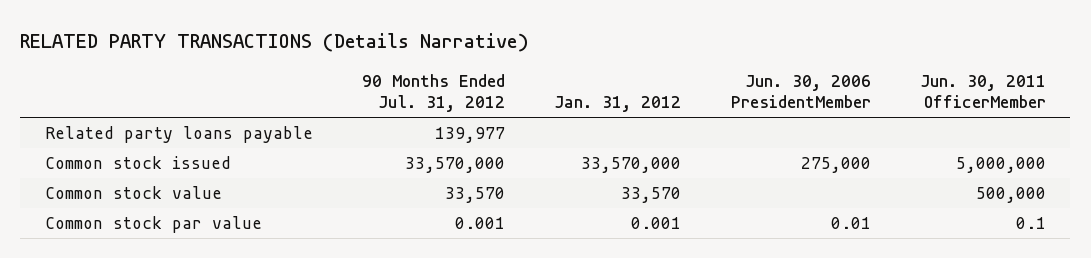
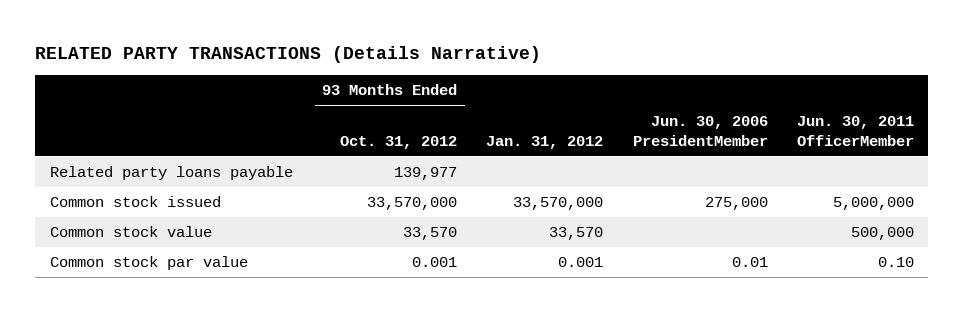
- | 90 Months Ended Jul. 31, 2012 | Jan. 31, 2012 | Jun. 30, 2006 PresidentMember | Jun. 30, 2011 OfficerMember
+ | 93 Months Ended Oct. 31, 2012 | Jan. 31, 2012 | Jun. 30, 2006 PresidentMember | Jun. 30, 2011 OfficerMember
- Common stock par value | 0.001 | 0.001 | 0.01 | 0.1
+ Common stock par value | 0.001 | 0.001 | 0.01 | 0.10

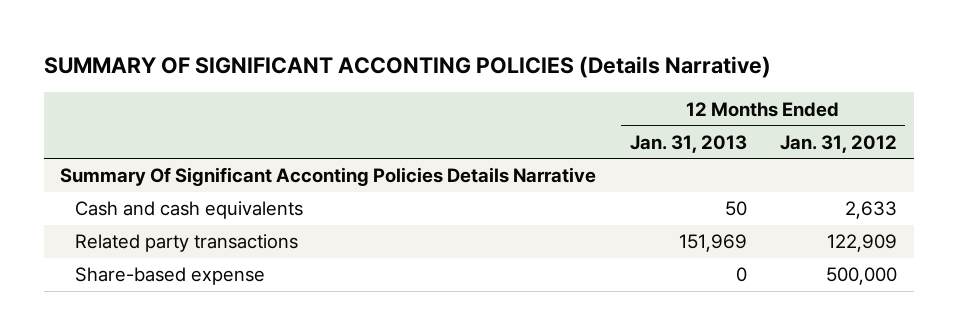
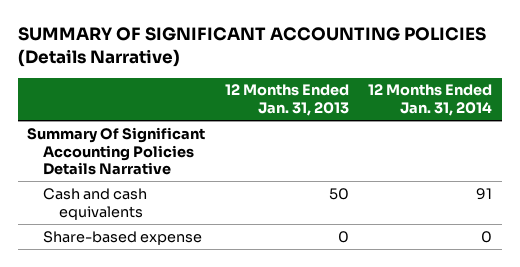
- SUMMARY OF SIGNIFICANT ACCONTING POLICIES (Details Narrative)
+ SUMMARY OF SIGNIFICANT ACCOUNTING POLICIES (Details Narrative)
- | 12 Months Ended Jan. 31, 2013 | 12 Months Ended Jan. 31, 2012
+ | 12 Months Ended Jan. 31, 2013 | 12 Months Ended Jan. 31, 2014
- Summary Of Significant Acconting Policies Details Narrative
+ Summary Of Significant Accounting Policies Details Narrative
- Related party transactions | 151,969 | 122,909

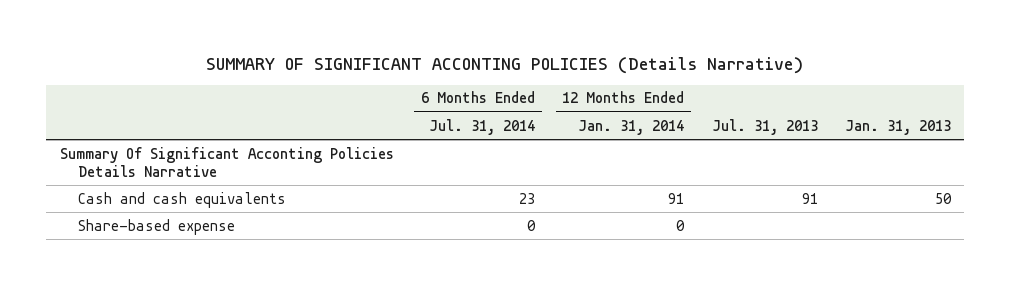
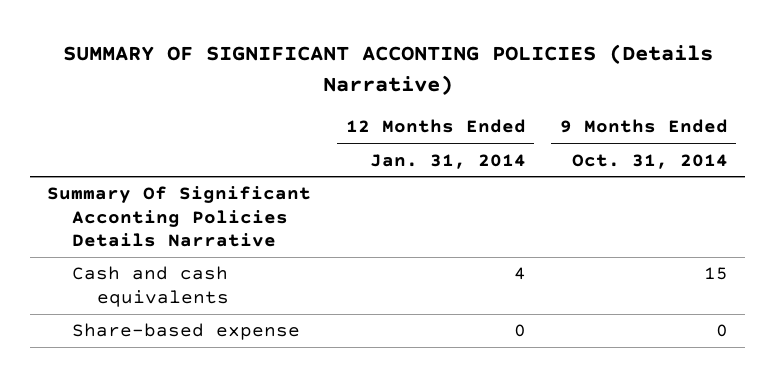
- | 6 Months Ended Jul. 31, 2014 | 12 Months Ended Jan. 31, 2014 | Jul. 31, 2013 | Jan. 31, 2013
+ | 12 Months Ended Jan. 31, 2014 | 9 Months Ended Oct. 31, 2014
- Cash and cash equivalents | 23 | 91 | 91 | 50
+ Cash and cash equivalents | 4 | 15

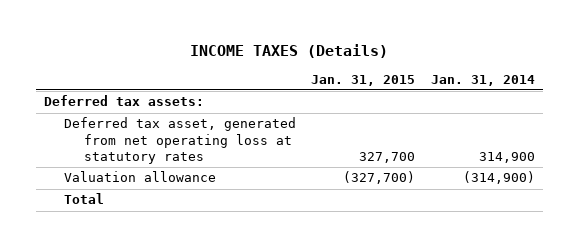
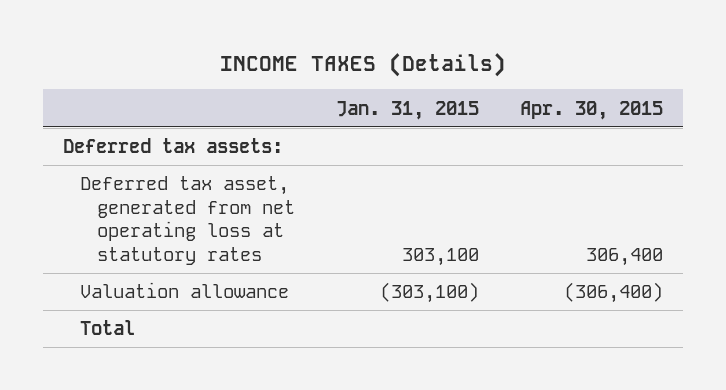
- | Jan. 31, 2015 | Jan. 31, 2014
+ | Jan. 31, 2015 | Apr. 30, 2015
- Deferred tax asset, generated from net operating loss at statutory rates | 327,700 | 314,900
- Valuation allowance | (327,700) | (314,900)
+ Deferred tax asset, generated from net operating loss at statutory rates | 303,100 | 306,400
+ Valuation allowance | (303,100) | (306,400)

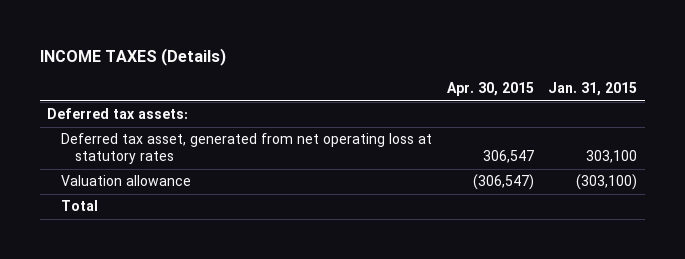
- | Jan. 31, 2015 | Apr. 30, 2015
+ | Apr. 30, 2015 | Jan. 31, 2015
- Deferred tax asset, generated from net operating loss at statutory rates | 303,100 | 306,400
- Valuation allowance | (303,100) | (306,400)
+ Deferred tax asset, generated from net operating loss at statutory rates | 306,547 | 303,100
+ Valuation allowance | (306,547) | (303,100)

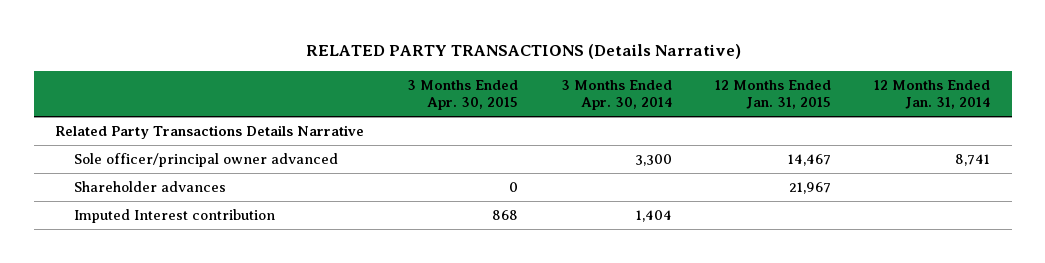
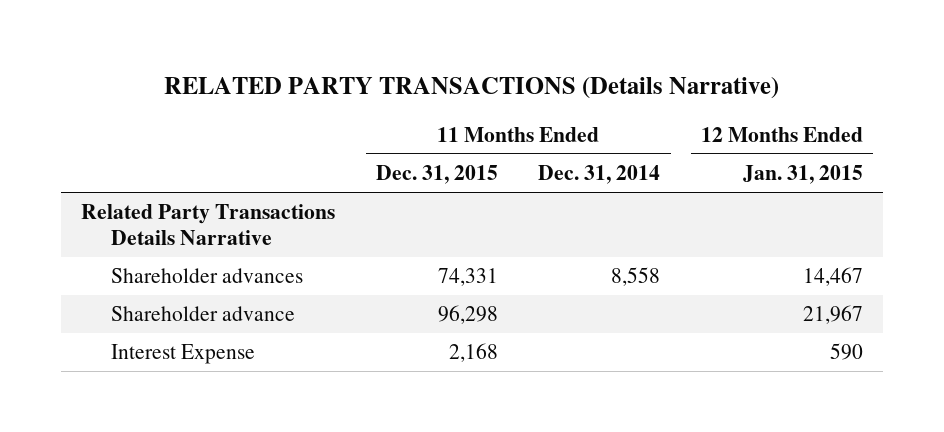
- | 3 Months Ended Apr. 30, 2015 | 3 Months Ended Apr. 30, 2014 | 12 Months Ended Jan. 31, 2015 | 12 Months Ended Jan. 31, 2014
+ | 11 Months Ended Dec. 31, 2015 | 11 Months Ended Dec. 31, 2014 | 12 Months Ended Jan. 31, 2015
- Sole officer/principal owner advanced | | 3,300 | 14,467 | 8,741
- Shareholder advances | 0 | | 21,967 |
- Imputed Interest contribution | 868 | 1,404 | |
+ Shareholder advances | 74,331 | 8,558 | 14,467
+ Shareholder advance | 96,298 | | 21,967
+ Interest Expense | 2,168 | | 590

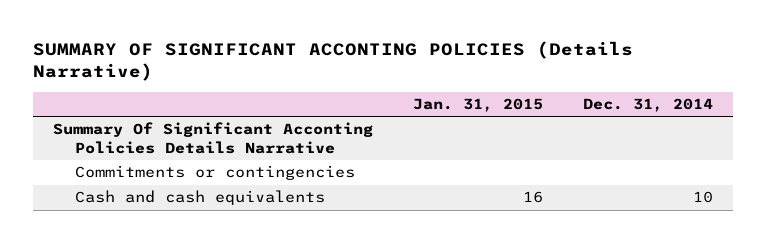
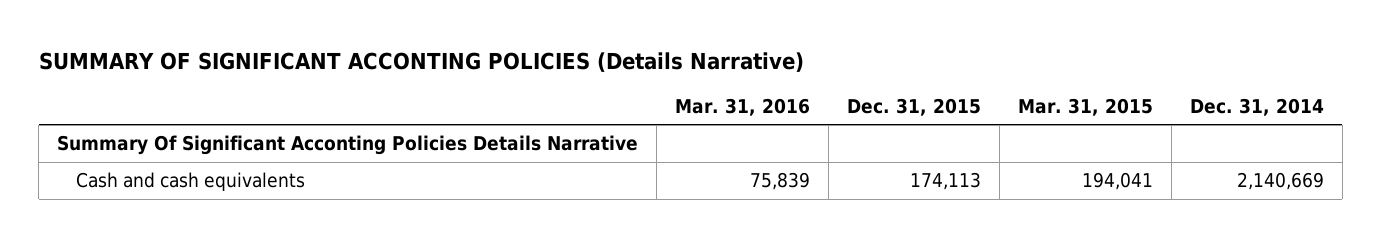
- | Jan. 31, 2015 | Dec. 31, 2014
+ | Mar. 31, 2016 | Dec. 31, 2015 | Mar. 31, 2015 | Dec. 31, 2014
- Commitments or contingencies
- Cash and cash equivalents | 16 | 10
+ Cash and cash equivalents | 75,839 | 174,113 | 194,041 | 2,140,669

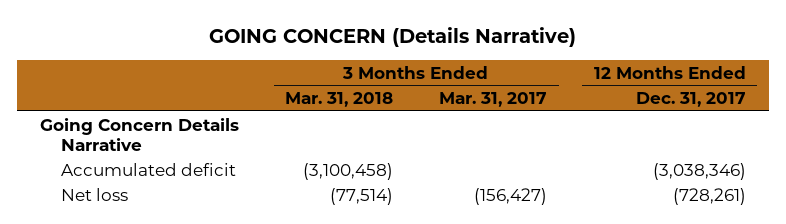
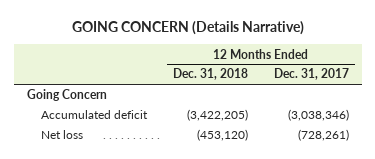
- | 3 Months Ended Mar. 31, 2018 | 3 Months Ended Mar. 31, 2017 | 12 Months Ended Dec. 31, 2017
+ | 12 Months Ended Dec. 31, 2018 | 12 Months Ended Dec. 31, 2017
- Going Concern Details Narrative
+ Going Concern

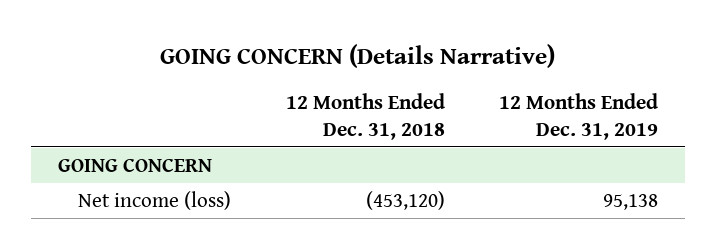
- | 12 Months Ended Dec. 31, 2018 | 12 Months Ended Dec. 31, 2017
+ | 12 Months Ended Dec. 31, 2018 | 12 Months Ended Dec. 31, 2019
- Going Concern
- Accumulated deficit | (3,422,205) | (3,038,346)
- Net loss | (453,120) | (728,261)
+ GOING CONCERN
+ Net income (loss) | (453,120) | 95,138

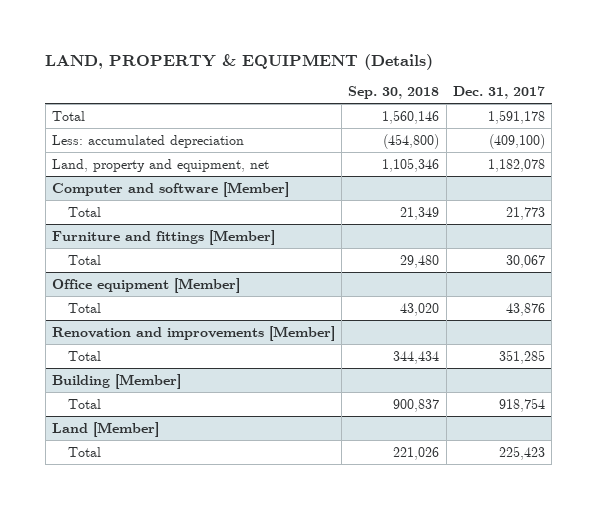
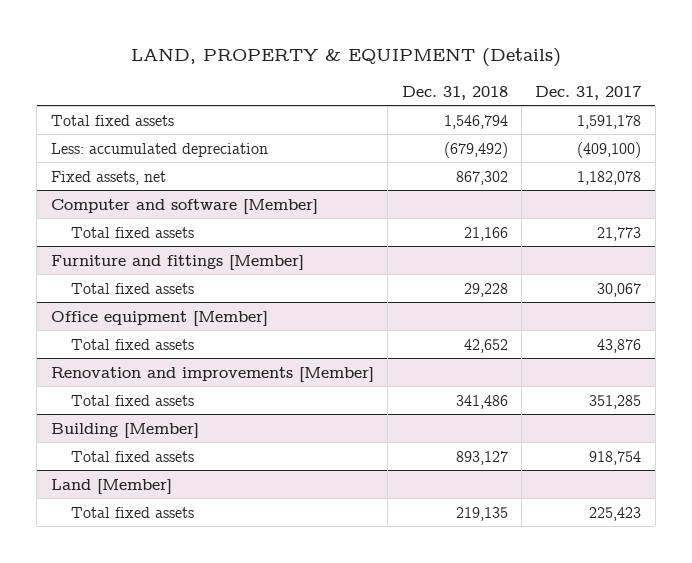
- | Sep. 30, 2018 | Dec. 31, 2017
+ | Dec. 31, 2018 | Dec. 31, 2017
- Total | 1,560,146 | 1,591,178
+ Total fixed assets | 1,546,794 | 1,591,178
- Land, property and equipment, net | 1,105,346 | 1,182,078
+ Fixed assets, net | 867,302 | 1,182,078
@ Computer and software [Member]
- Total | 21,349 | 21,773
+ Total fixed assets | 21,166 | 21,773
@ Furniture and fittings [Member]
- Total | 29,480 | 30,067
+ Total fixed assets | 29,228 | 30,067
@ Office equipment [Member]
- Total | 43,020 | 43,876
+ Total fixed assets | 42,652 | 43,876
@ Renovation and improvements [Member]
- Total | 344,434 | 351,285
+ Total fixed assets | 341,486 | 351,285
@ Building [Member]
- Total | 900,837 | 918,754
+ Total fixed assets | 893,127 | 918,754
@ Land [Member]
- Total | 221,026 | 225,423
+ Total fixed assets | 219,135 | 225,423

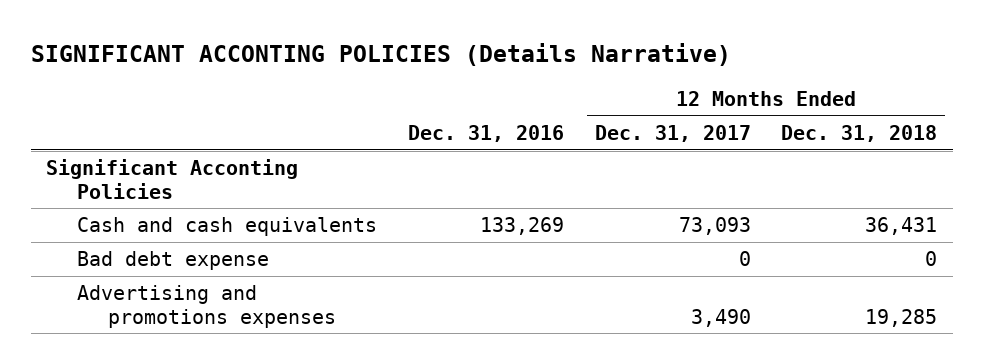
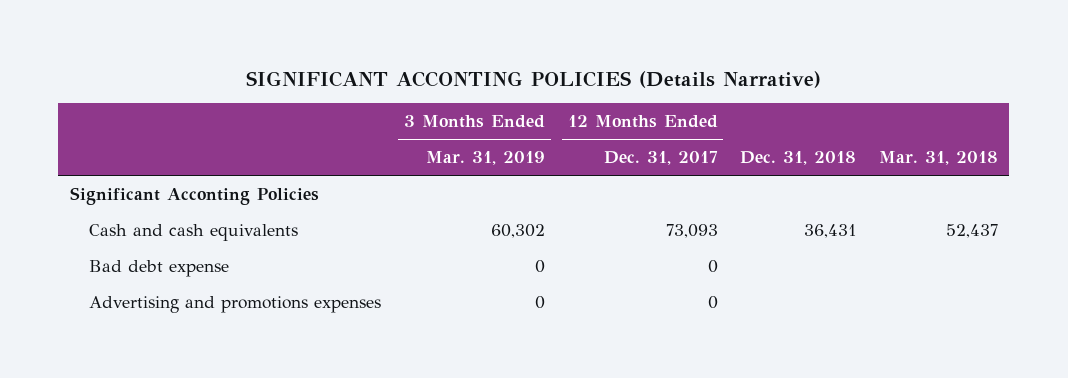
- | Dec. 31, 2016 | 12 Months Ended Dec. 31, 2017 | 12 Months Ended Dec. 31, 2018
+ | 3 Months Ended Mar. 31, 2019 | 12 Months Ended Dec. 31, 2017 | Dec. 31, 2018 | Mar. 31, 2018
- Advertising and promotions expenses | | 3,490 | 19,285
+ Advertising and promotions expenses | 0 | 0 | |

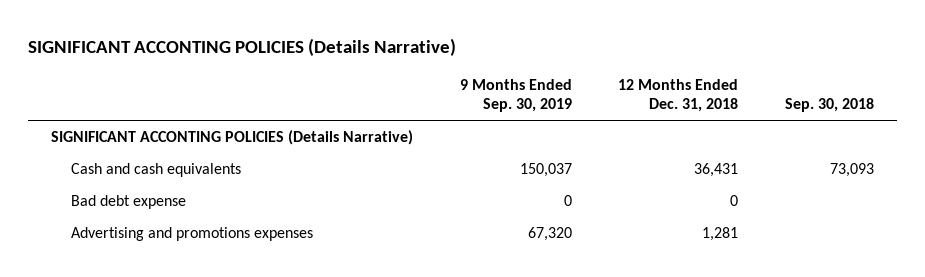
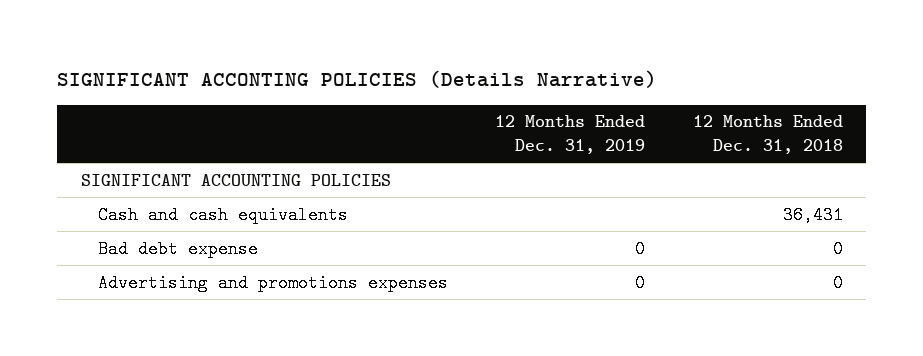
- | 9 Months Ended Sep. 30, 2019 | 12 Months Ended Dec. 31, 2018 | Sep. 30, 2018
+ | 12 Months Ended Dec. 31, 2019 | 12 Months Ended Dec. 31, 2018
- SIGNIFICANT ACCONTING POLICIES (Details Narrative)
+ SIGNIFICANT ACCOUNTING POLICIES
- Advertising and promotions expenses | 67,320 | 1,281 |
+ Advertising and promotions expenses | 0 | 0

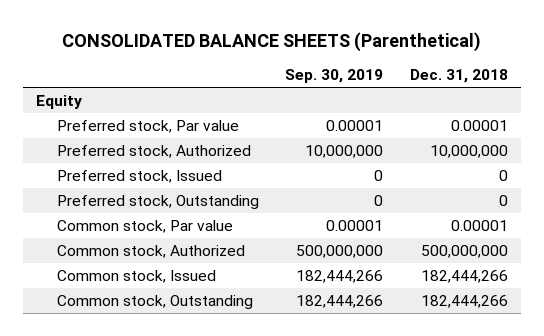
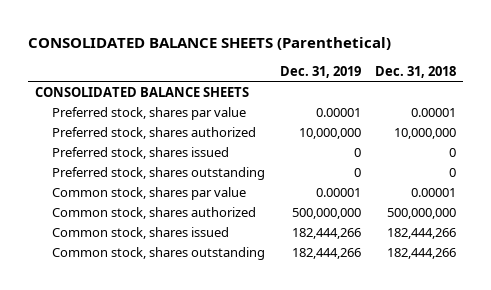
- | Sep. 30, 2019 | Dec. 31, 2018
+ | Dec. 31, 2019 | Dec. 31, 2018
- Equity
- Preferred stock, Par value | 0.00001 | 0.00001
- Preferred stock, Authorized | 10,000,000 | 10,000,000
- Preferred stock, Issued | 0 | 0
- Preferred stock, Outstanding | 0 | 0
- Common stock, Par value | 0.00001 | 0.00001
- Common stock, Authorized | 500,000,000 | 500,000,000
- Common stock, Issued | 182,444,266 | 182,444,266
- Common stock, Outstanding | 182,444,266 | 182,444,266
+ CONSOLIDATED BALANCE SHEETS
+ Preferred stock, shares par value | 0.00001 | 0.00001
+ Preferred stock, shares authorized | 10,000,000 | 10,000,000
+ Preferred stock, shares issued | 0 | 0
+ Preferred stock, shares outstanding | 0 | 0
+ Common stock, shares par value | 0.00001 | 0.00001
+ Common stock, shares authorized | 500,000,000 | 500,000,000
+ Common stock, shares issued | 182,444,266 | 182,444,266
+ Common stock, shares outstanding | 182,444,266 | 182,444,266

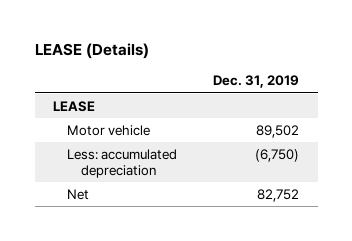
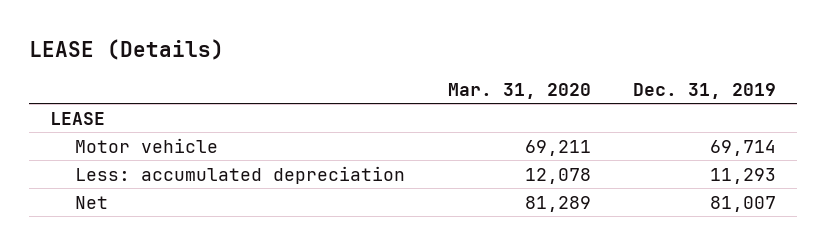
- | Dec. 31, 2019
+ | Mar. 31, 2020 | Dec. 31, 2019
- Motor vehicle | 89,502
- Less: accumulated depreciation | (6,750)
- Net | 82,752
+ Motor vehicle | 69,211 | 69,714
+ Less: accumulated depreciation | 12,078 | 11,293
+ Net | 81,289 | 81,007

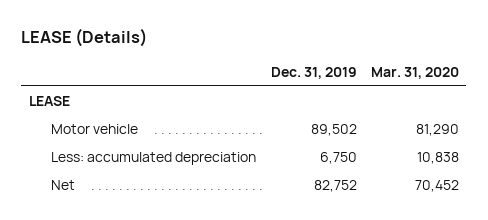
- | Mar. 31, 2020 | Dec. 31, 2019
+ | Dec. 31, 2019 | Mar. 31, 2020
- Motor vehicle | 69,211 | 69,714
- Less: accumulated depreciation | 12,078 | 11,293
- Net | 81,289 | 81,007
+ Motor vehicle | 89,502 | 81,290
+ Less: accumulated depreciation | 6,750 | 10,838
+ Net | 82,752 | 70,452

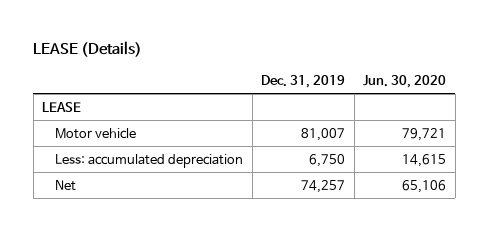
- | Dec. 31, 2019 | Mar. 31, 2020
+ | Dec. 31, 2019 | Jun. 30, 2020
- Motor vehicle | 89,502 | 81,290
+ Motor vehicle | 81,007 | 79,721
- Net | 82,752 | 70,452
+ Net | 74,257 | 65,106

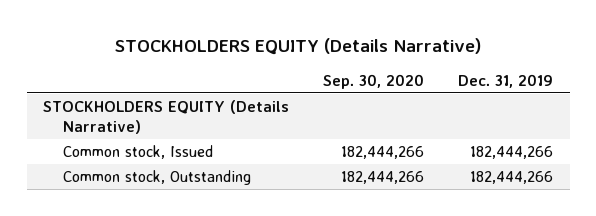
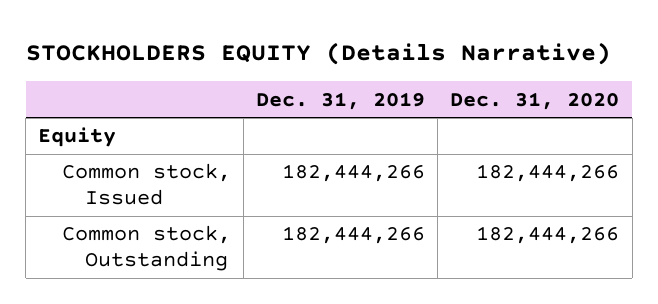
- | Sep. 30, 2020 | Dec. 31, 2019
+ | Dec. 31, 2019 | Dec. 31, 2020
- STOCKHOLDERS EQUITY (Details Narrative)
+ Equity

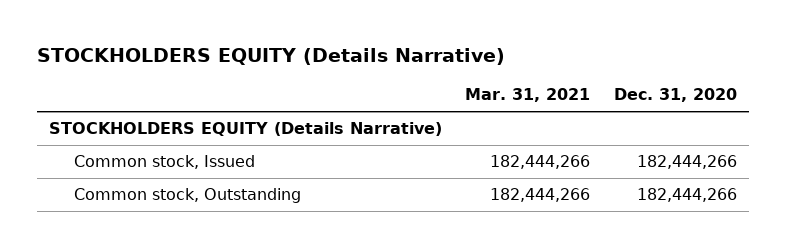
- | Dec. 31, 2019 | Dec. 31, 2020
+ | Mar. 31, 2021 | Dec. 31, 2020
- Equity
+ STOCKHOLDERS EQUITY (Details Narrative)

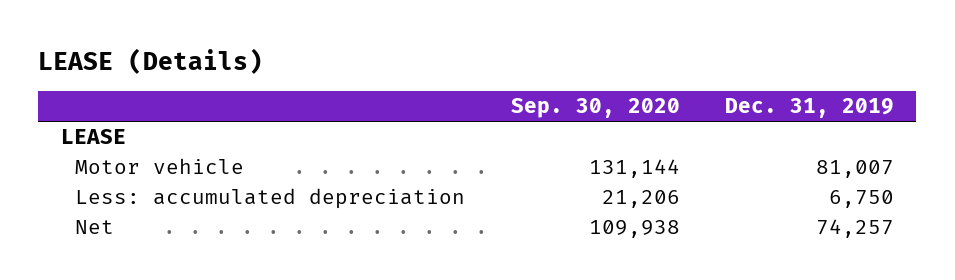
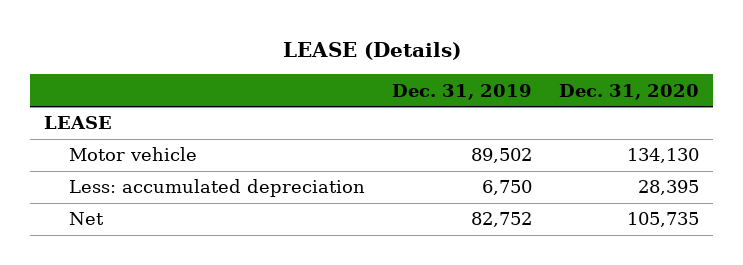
- | Sep. 30, 2020 | Dec. 31, 2019
+ | Dec. 31, 2019 | Dec. 31, 2020
- Motor vehicle | 131,144 | 81,007
+ Motor vehicle | 89,502 | 134,130
- Net | 109,938 | 74,257
+ Net | 82,752 | 105,735

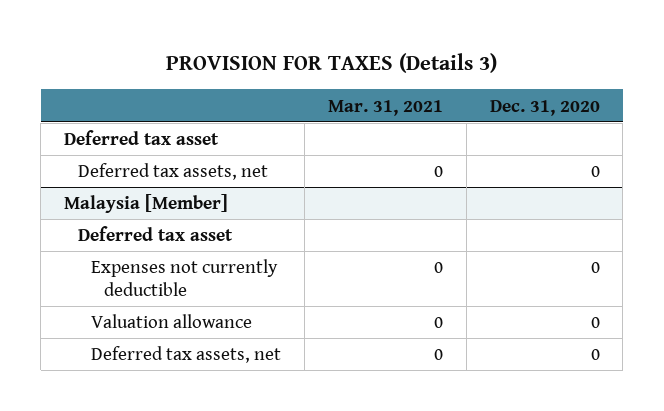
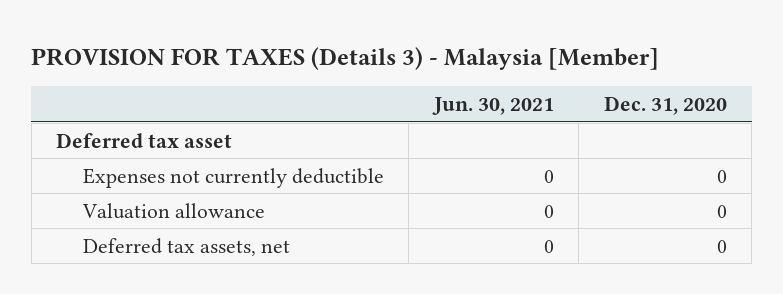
- PROVISION FOR TAXES (Details 3)
+ PROVISION FOR TAXES (Details 3) - Malaysia [Member]
- | Mar. 31, 2021 | Dec. 31, 2020
+ | Jun. 30, 2021 | Dec. 31, 2020
- Deferred tax assets, net | 0 | 0
- Malaysia [Member]
- Deferred tax asset

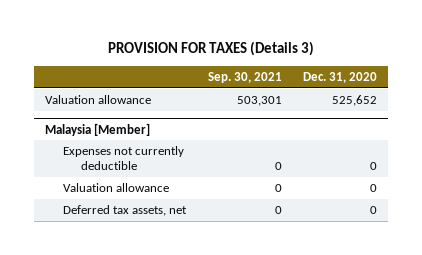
- PROVISION FOR TAXES (Details 3) - Malaysia [Member]
+ PROVISION FOR TAXES (Details 3)
- | Jun. 30, 2021 | Dec. 31, 2020
+ | Sep. 30, 2021 | Dec. 31, 2020
- Deferred tax asset
+ Valuation allowance | 503,301 | 525,652
+ Malaysia [Member]

